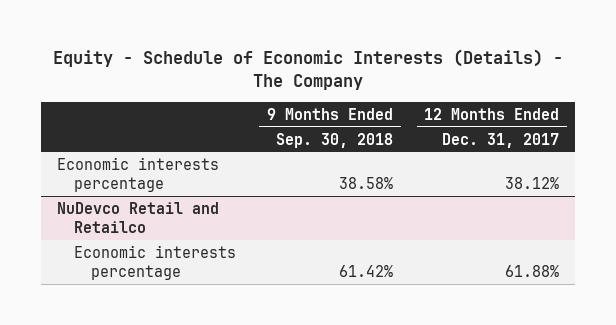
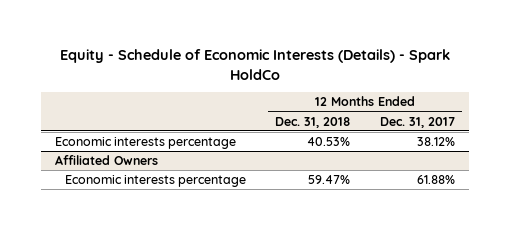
- Equity - Schedule of Economic Interests (Details) - The Company
+ Equity - Schedule of Economic Interests (Details) - Spark HoldCo
- | 9 Months Ended Sep. 30, 2018 | 12 Months Ended Dec. 31, 2017
+ | 12 Months Ended Dec. 31, 2018 | 12 Months Ended Dec. 31, 2017
- NuDevco Retail and Retailco
+ Affiliated Owners

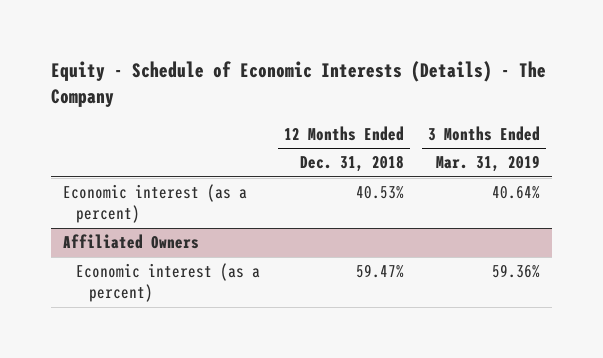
- Equity - Schedule of Economic Interests (Details) - Spark HoldCo
+ Equity - Schedule of Economic Interests (Details) - The Company
- | 12 Months Ended Dec. 31, 2018 | 12 Months Ended Dec. 31, 2017
+ | 12 Months Ended Dec. 31, 2018 | 3 Months Ended Mar. 31, 2019
- Economic interests percentage | 40.53% | 38.12%
+ Economic interest (as a percent) | 40.53% | 40.64%
@ Affiliated Owners
- Economic interests percentage | 59.47% | 61.88%
+ Economic interest (as a percent) | 59.47% | 59.36%

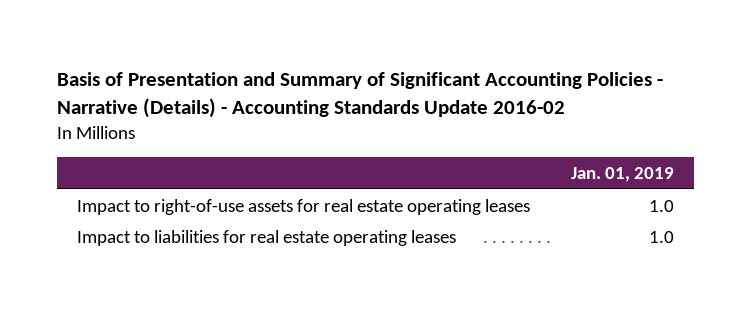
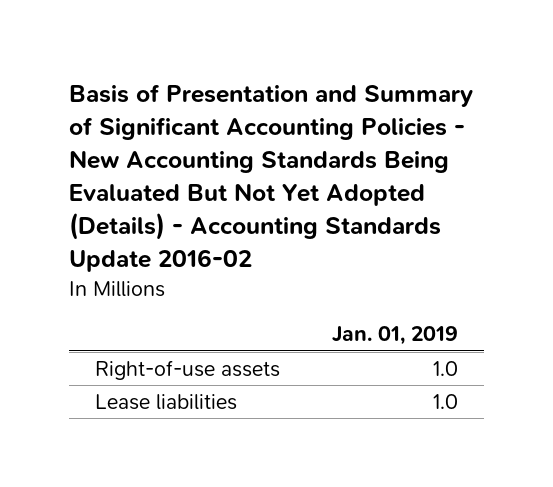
- Basis of Presentation and Summary of Significant Accounting Policies - Narrative (Details) - Accounting Standards Update 2016-02
+ Basis of Presentation and Summary of Significant Accounting Policies - New Accounting Standards Being Evaluated But Not Yet Adopted (Details) - Accounting Standards Update 2016-02
- Impact to right-of-use assets for real estate operating leases | 1.0
- Impact to liabilities for real estate operating leases | 1.0
+ Right-of-use assets | 1.0
+ Lease liabilities | 1.0

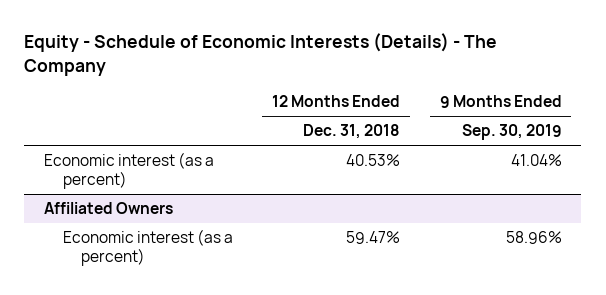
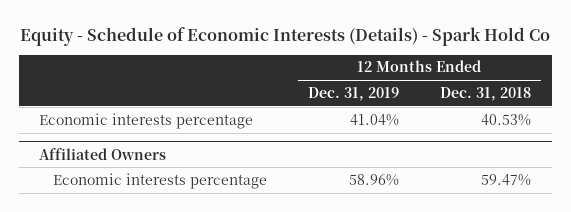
- Equity - Schedule of Economic Interests (Details) - The Company
+ Equity - Schedule of Economic Interests (Details) - Spark Hold Co
- | 12 Months Ended Dec. 31, 2018 | 9 Months Ended Sep. 30, 2019
+ | 12 Months Ended Dec. 31, 2019 | 12 Months Ended Dec. 31, 2018
- Economic interest (as a percent) | 40.53% | 41.04%
+ Economic interests percentage | 41.04% | 40.53%
@ Affiliated Owners
- Economic interest (as a percent) | 59.47% | 58.96%
+ Economic interests percentage | 58.96% | 59.47%

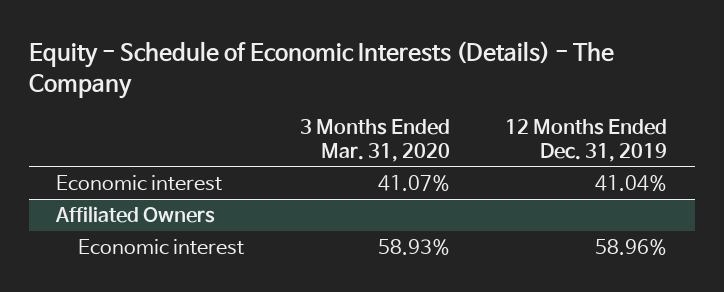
- Equity - Schedule of Economic Interests (Details) - Spark Hold Co
+ Equity - Schedule of Economic Interests (Details) - The Company
- | 12 Months Ended Dec. 31, 2019 | 12 Months Ended Dec. 31, 2018
+ | 3 Months Ended Mar. 31, 2020 | 12 Months Ended Dec. 31, 2019
- Economic interests percentage | 41.04% | 40.53%
+ Economic interest | 41.07% | 41.04%
@ Affiliated Owners
- Economic interests percentage | 58.96% | 59.47%
+ Economic interest | 58.93% | 58.96%

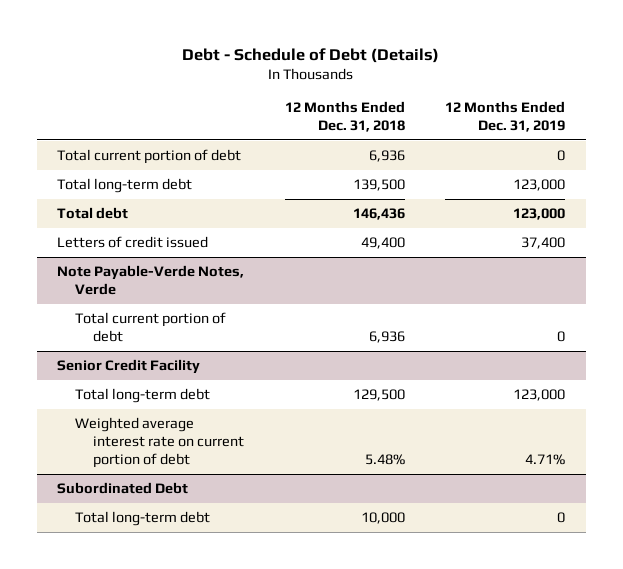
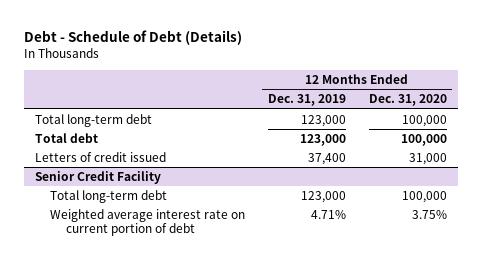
- | 12 Months Ended Dec. 31, 2018 | 12 Months Ended Dec. 31, 2019
+ | 12 Months Ended Dec. 31, 2019 | 12 Months Ended Dec. 31, 2020
- Total current portion of debt | 6,936 | 0
- Note Payable-Verde Notes, Verde
- Total current portion of debt | 6,936 | 0
- Subordinated Debt
- Total long-term debt | 10,000 | 0

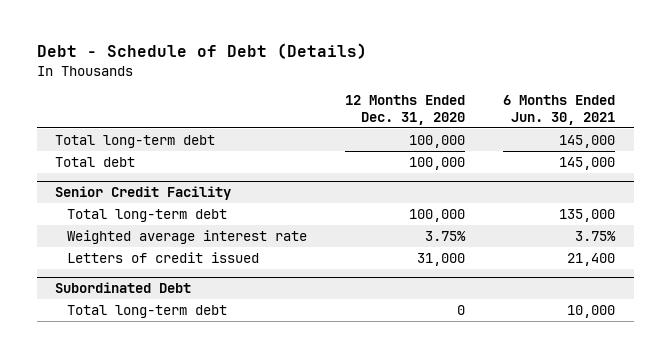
- | 12 Months Ended Dec. 31, 2019 | 12 Months Ended Dec. 31, 2020
+ | 12 Months Ended Dec. 31, 2020 | 6 Months Ended Jun. 30, 2021
- Letters of credit issued | 37,400 | 31,000
@ Senior Credit Facility
- Weighted average interest rate on current portion of debt | 4.71% | 3.75%
+ Weighted average interest rate | 3.75% | 3.75%
+ Letters of credit issued | 31,000 | 21,400
+ Subordinated Debt
+ Total long-term debt | 0 | 10,000

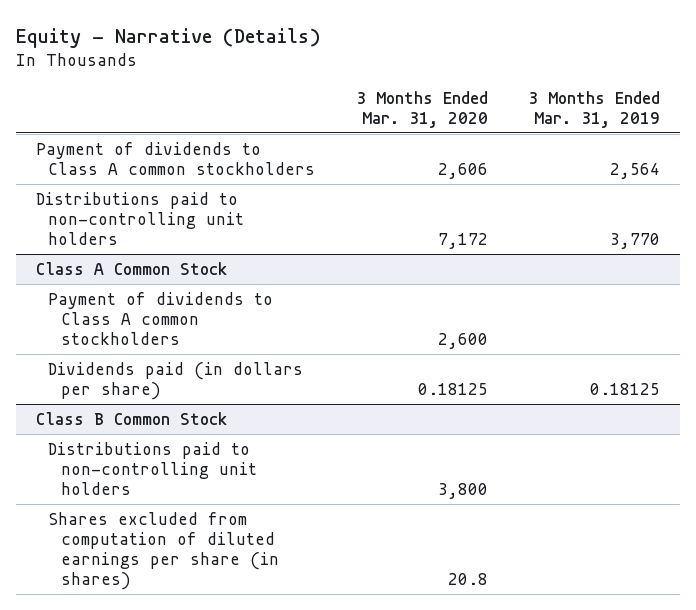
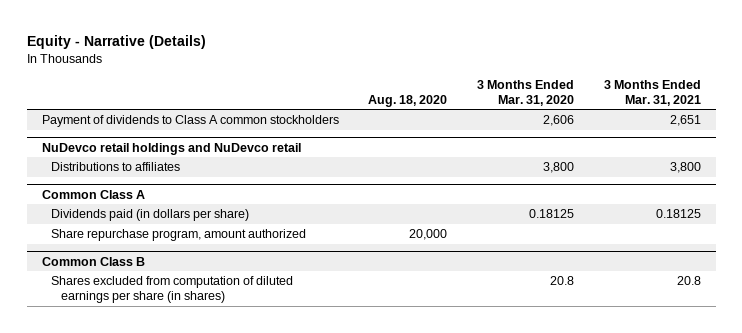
- | 3 Months Ended Mar. 31, 2020 | 3 Months Ended Mar. 31, 2019
+ | Aug. 18, 2020 | 3 Months Ended Mar. 31, 2020 | 3 Months Ended Mar. 31, 2021
- Distributions paid to non-controlling unit holders | 7,172 | 3,770
- Class A Common Stock
- Payment of dividends to Class A common stockholders | 2,600 |
+ NuDevco retail holdings and NuDevco retail
+ Distributions to affiliates | | 3,800 | 3,800
+ Common Class A
- Class B Common Stock
- Distributions paid to non-controlling unit holders | 3,800 |
+ Share repurchase program, amount authorized | 20,000 | |
+ Common Class B

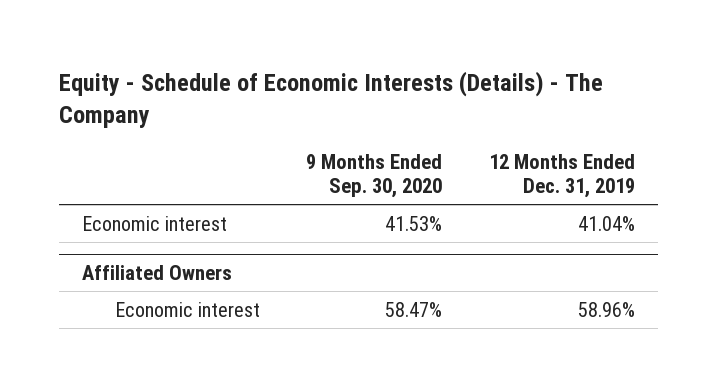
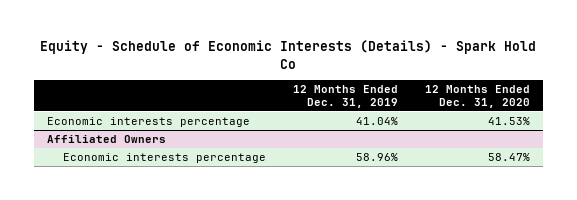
- Equity - Schedule of Economic Interests (Details) - The Company
+ Equity - Schedule of Economic Interests (Details) - Spark Hold Co
- | 9 Months Ended Sep. 30, 2020 | 12 Months Ended Dec. 31, 2019
+ | 12 Months Ended Dec. 31, 2019 | 12 Months Ended Dec. 31, 2020
- Economic interest | 41.53% | 41.04%
+ Economic interests percentage | 41.04% | 41.53%
@ Affiliated Owners
- Economic interest | 58.47% | 58.96%
+ Economic interests percentage | 58.96% | 58.47%

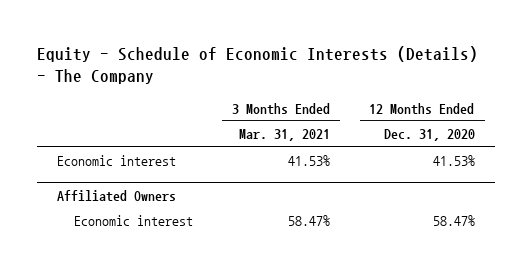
- Equity - Schedule of Economic Interests (Details) - Spark Hold Co
+ Equity - Schedule of Economic Interests (Details) - The Company
- | 12 Months Ended Dec. 31, 2019 | 12 Months Ended Dec. 31, 2020
+ | 3 Months Ended Mar. 31, 2021 | 12 Months Ended Dec. 31, 2020
- Economic interests percentage | 41.04% | 41.53%
+ Economic interest | 41.53% | 41.53%
@ Affiliated Owners
- Economic interests percentage | 58.96% | 58.47%
+ Economic interest | 58.47% | 58.47%

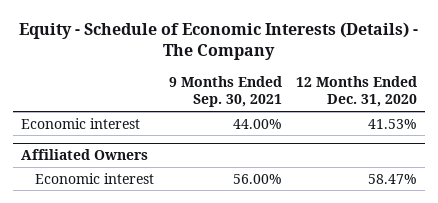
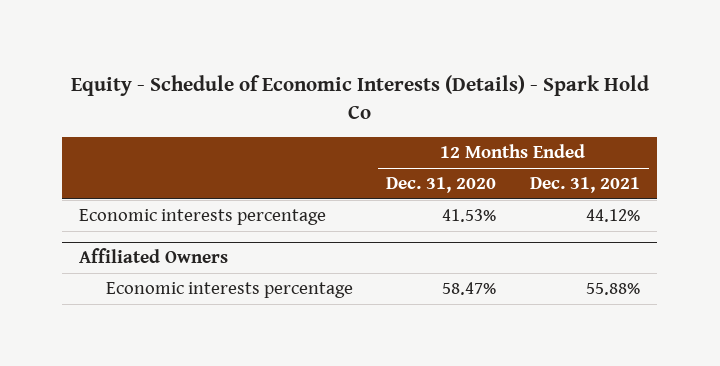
- Equity - Schedule of Economic Interests (Details) - The Company
+ Equity - Schedule of Economic Interests (Details) - Spark Hold Co
- | 9 Months Ended Sep. 30, 2021 | 12 Months Ended Dec. 31, 2020
+ | 12 Months Ended Dec. 31, 2020 | 12 Months Ended Dec. 31, 2021
- Economic interest | 44.00% | 41.53%
+ Economic interests percentage | 41.53% | 44.12%
@ Affiliated Owners
- Economic interest | 56.00% | 58.47%
+ Economic interests percentage | 58.47% | 55.88%

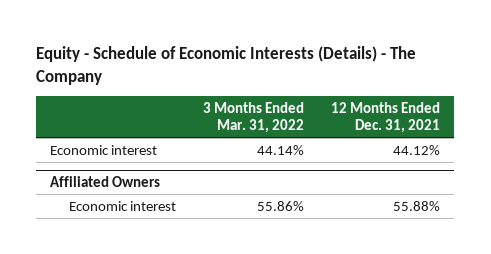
- Equity - Schedule of Economic Interests (Details) - Spark Hold Co
+ Equity - Schedule of Economic Interests (Details) - The Company
- | 12 Months Ended Dec. 31, 2020 | 12 Months Ended Dec. 31, 2021
+ | 3 Months Ended Mar. 31, 2022 | 12 Months Ended Dec. 31, 2021
- Economic interests percentage | 41.53% | 44.12%
+ Economic interest | 44.14% | 44.12%
@ Affiliated Owners
- Economic interests percentage | 58.47% | 55.88%
+ Economic interest | 55.86% | 55.88%

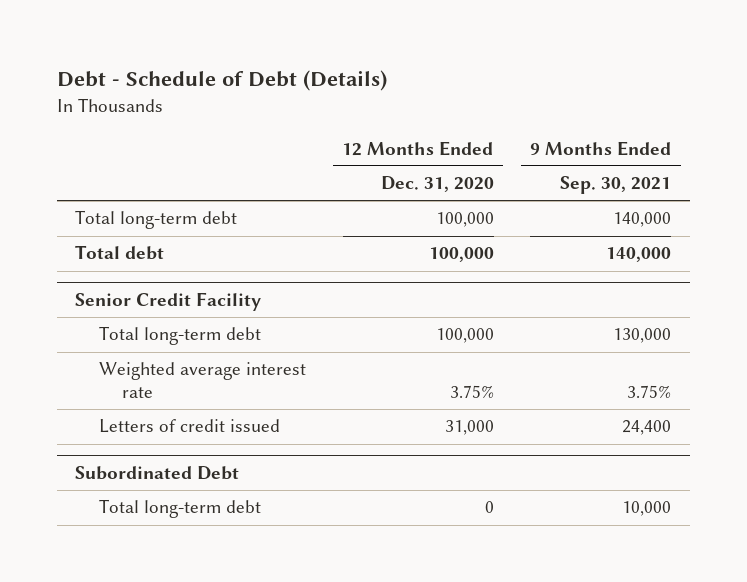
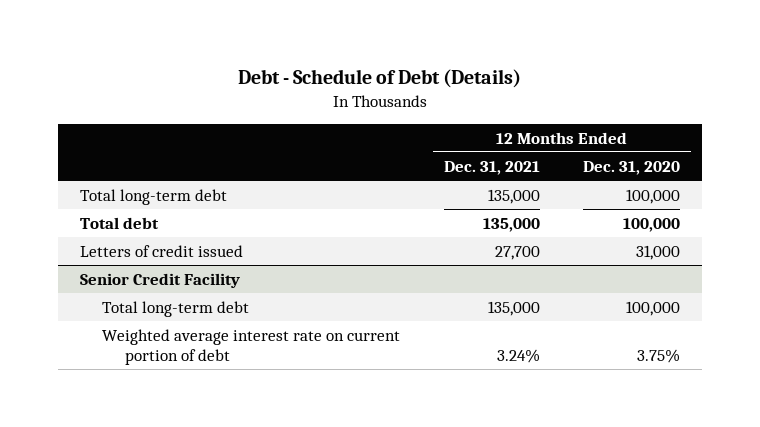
- | 12 Months Ended Dec. 31, 2020 | 9 Months Ended Sep. 30, 2021
+ | 12 Months Ended Dec. 31, 2021 | 12 Months Ended Dec. 31, 2020
+ Letters of credit issued | 27,700 | 31,000
@ Senior Credit Facility
- Weighted average interest rate | 3.75% | 3.75%
- Letters of credit issued | 31,000 | 24,400
- Subordinated Debt
- Total long-term debt | 0 | 10,000
@ Senior Credit Facility
+ Weighted average interest rate on current portion of debt | 3.24% | 3.75%

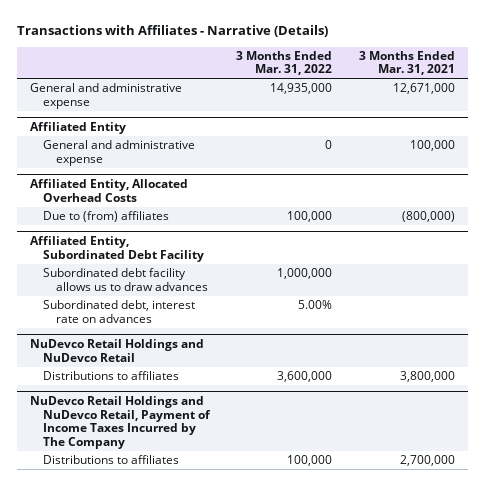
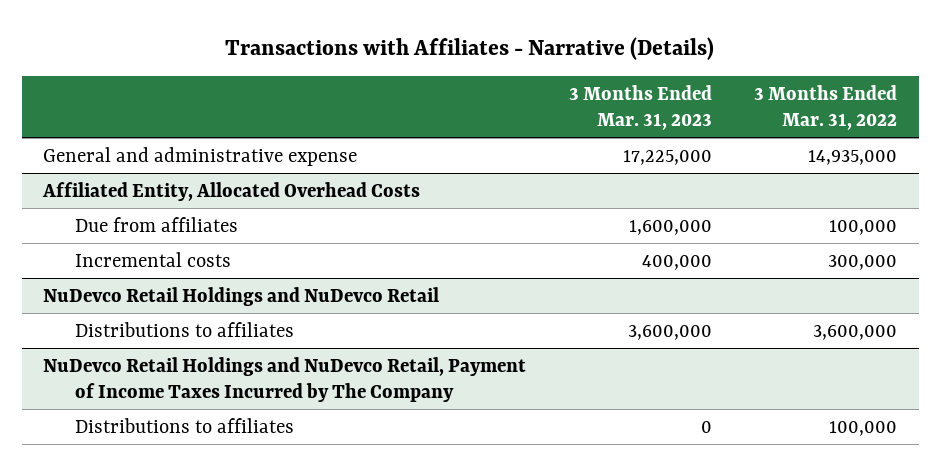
- | 3 Months Ended Mar. 31, 2022 | 3 Months Ended Mar. 31, 2021
+ | 3 Months Ended Mar. 31, 2023 | 3 Months Ended Mar. 31, 2022
- Affiliated Entity
- General and administrative expense | 0 | 100,000
@ Affiliated Entity, Allocated Overhead Costs
- Due to (from) affiliates | 100,000 | (800,000)
- Affiliated Entity, Subordinated Debt Facility
- Subordinated debt facility allows us to draw advances | 1,000,000 |
- Subordinated debt, interest rate on advances | 5.00% |
@ Affiliated Entity, Allocated Overhead Costs
+ Due from affiliates | 1,600,000 | 100,000
+ Incremental costs | 400,000 | 300,000

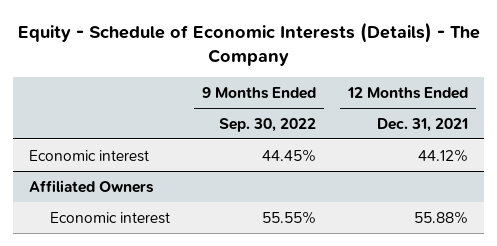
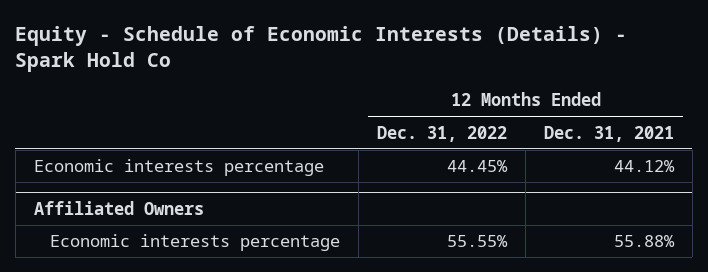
- Equity - Schedule of Economic Interests (Details) - The Company
+ Equity - Schedule of Economic Interests (Details) - Spark Hold Co
- | 9 Months Ended Sep. 30, 2022 | 12 Months Ended Dec. 31, 2021
+ | 12 Months Ended Dec. 31, 2022 | 12 Months Ended Dec. 31, 2021
- Economic interest | 44.45% | 44.12%
+ Economic interests percentage | 44.45% | 44.12%
@ Affiliated Owners
- Economic interest | 55.55% | 55.88%
+ Economic interests percentage | 55.55% | 55.88%

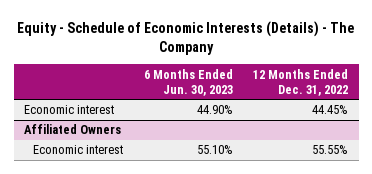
- Equity - Schedule of Economic Interests (Details) - Spark Hold Co
+ Equity - Schedule of Economic Interests (Details) - The Company
- | 12 Months Ended Dec. 31, 2022 | 12 Months Ended Dec. 31, 2021
+ | 6 Months Ended Jun. 30, 2023 | 12 Months Ended Dec. 31, 2022
- Economic interests percentage | 44.45% | 44.12%
+ Economic interest | 44.90% | 44.45%
@ Affiliated Owners
- Economic interests percentage | 55.55% | 55.88%
+ Economic interest | 55.10% | 55.55%

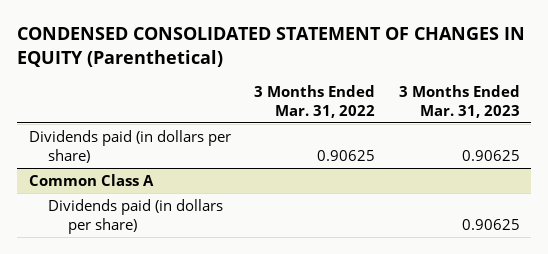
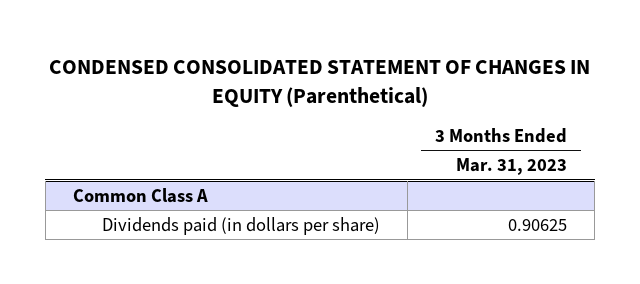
- | 3 Months Ended Mar. 31, 2022 | 3 Months Ended Mar. 31, 2023
+ | 3 Months Ended Mar. 31, 2023
- Dividends paid (in dollars per share) | 0.90625 | 0.90625

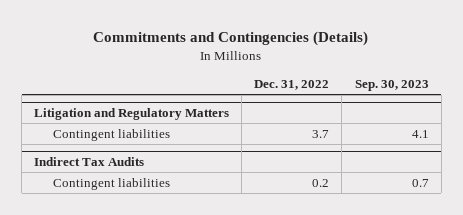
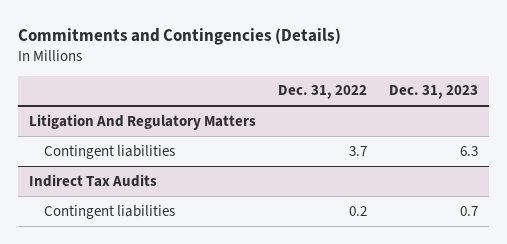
- | Dec. 31, 2022 | Sep. 30, 2023
+ | Dec. 31, 2022 | Dec. 31, 2023
- Litigation and Regulatory Matters
+ Litigation And Regulatory Matters

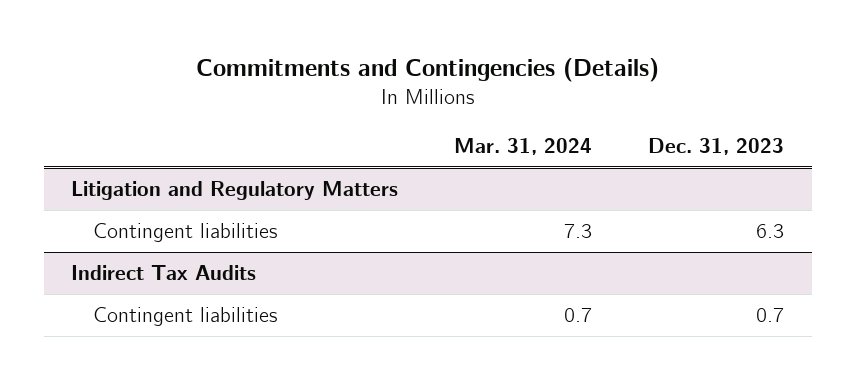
- | Dec. 31, 2022 | Dec. 31, 2023
+ | Mar. 31, 2024 | Dec. 31, 2023
- Litigation And Regulatory Matters
+ Litigation and Regulatory Matters

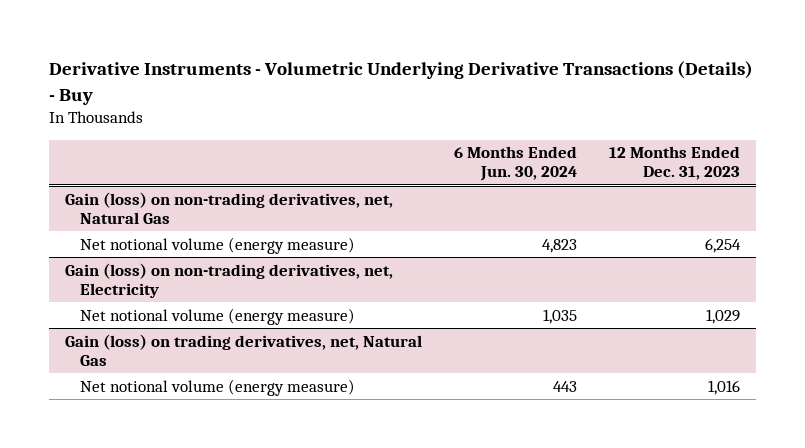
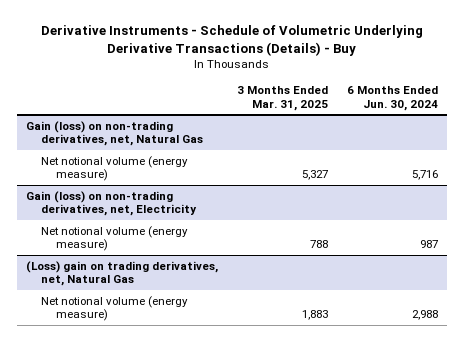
- Derivative Instruments - Volumetric Underlying Derivative Transactions (Details) - Buy
+ Derivative Instruments - Schedule of Volumetric Underlying Derivative Transactions (Details) - Buy
- | 6 Months Ended Jun. 30, 2024 | 12 Months Ended Dec. 31, 2023
+ | 3 Months Ended Mar. 31, 2025 | 6 Months Ended Jun. 30, 2024
@ Gain (loss) on non-trading derivatives, net, Natural Gas
- Net notional volume (energy measure) | 4,823 | 6,254
+ Net notional volume (energy measure) | 5,327 | 5,716
@ Gain (loss) on non-trading derivatives, net, Electricity
- Net notional volume (energy measure) | 1,035 | 1,029
- Gain (loss) on trading derivatives, net, Natural Gas
- Net notional volume (energy measure) | 443 | 1,016
@ Gain (loss) on non-trading derivatives, net, Electricity
+ Net notional volume (energy measure) | 788 | 987
+ (Loss) gain on trading derivatives, net, Natural Gas
+ Net notional volume (energy measure) | 1,883 | 2,988

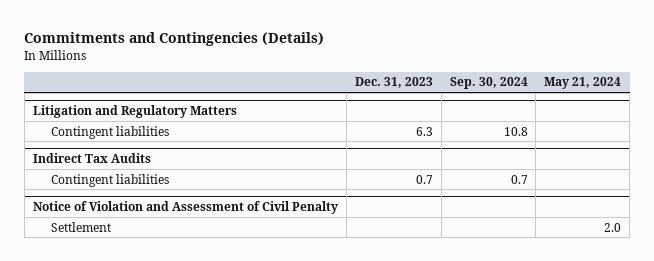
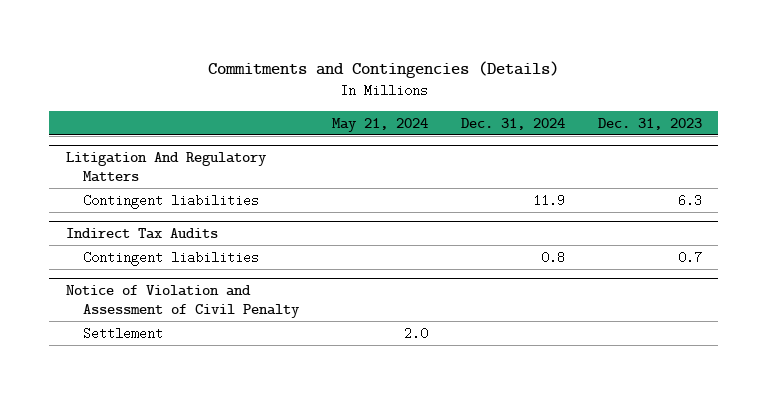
- | Dec. 31, 2023 | Sep. 30, 2024 | May 21, 2024
+ | May 21, 2024 | Dec. 31, 2024 | Dec. 31, 2023
- Litigation and Regulatory Matters
+ Litigation And Regulatory Matters

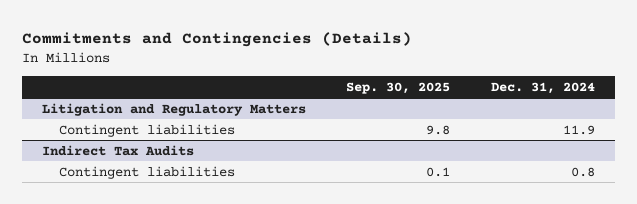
- | May 21, 2024 | Dec. 31, 2024 | Dec. 31, 2023
+ | Sep. 30, 2025 | Dec. 31, 2024
- Litigation And Regulatory Matters
+ Litigation and Regulatory Matters
- Notice of Violation and Assessment of Civil Penalty
- Settlement | 2.0 | |

